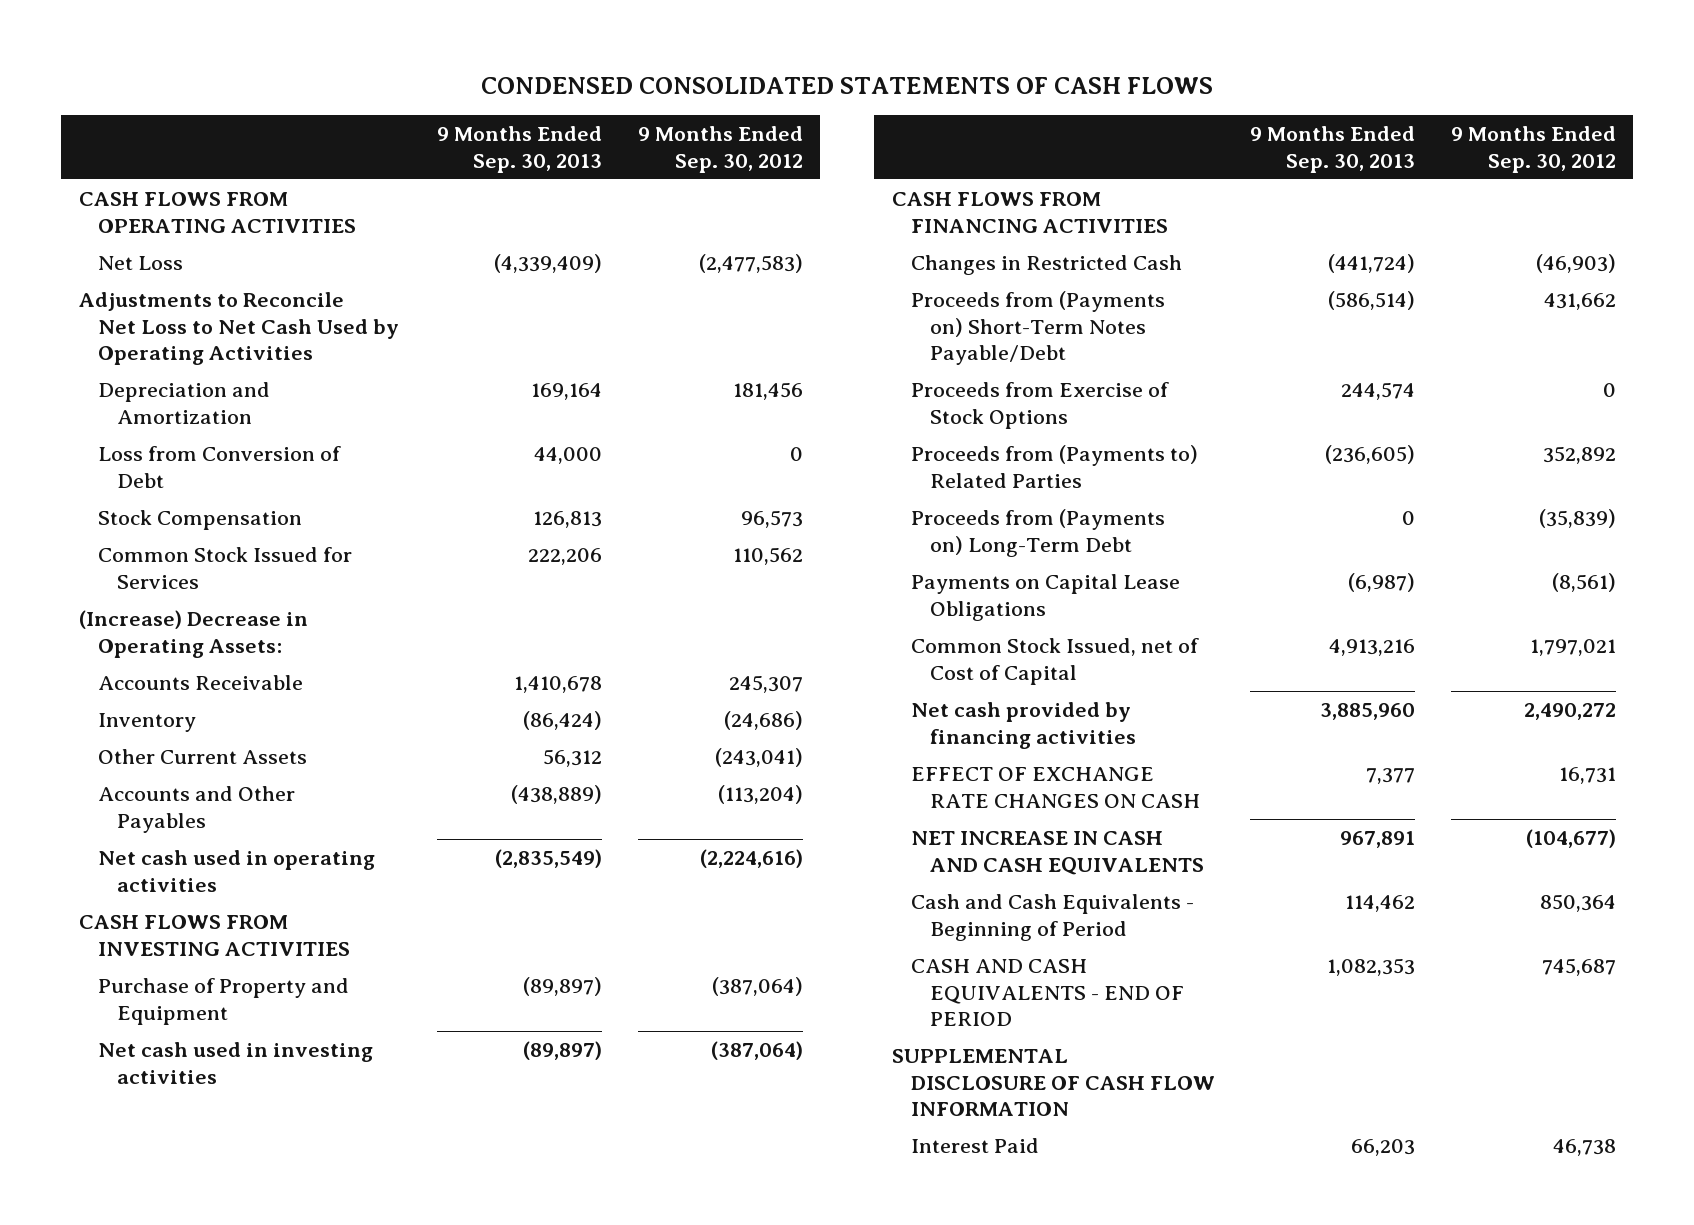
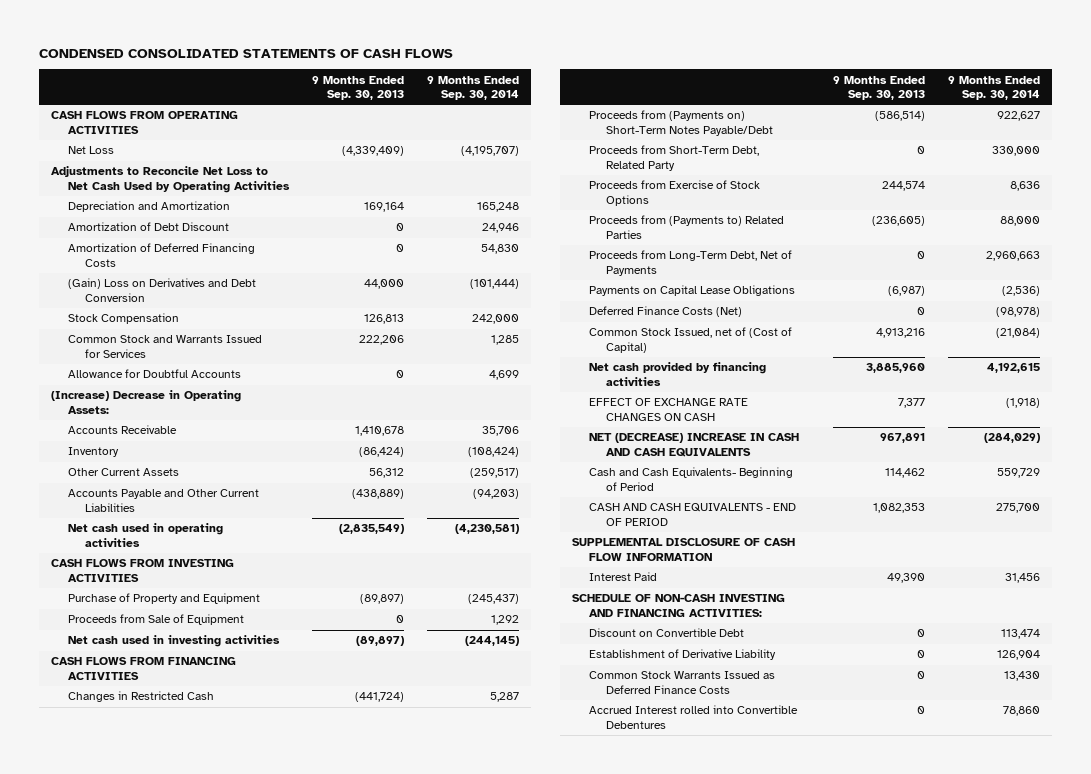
- | 9 Months Ended Sep. 30, 2013 | 9 Months Ended Sep. 30, 2012
+ | 9 Months Ended Sep. 30, 2013 | 9 Months Ended Sep. 30, 2014
- Loss from Conversion of Debt | 44,000 | 0
+ Amortization of Debt Discount | 0 | 24,946
+ Amortization of Deferred Financing Costs | 0 | 54,830
+ (Gain) Loss on Derivatives and Debt Conversion | 44,000 | (101,444)
- Common Stock Issued for Services | 222,206 | 110,562
+ Common Stock and Warrants Issued for Services | 222,206 | 1,285
+ Allowance for Doubtful Accounts | 0 | 4,699
- Accounts and Other Payables | (438,889) | (113,204)
+ Accounts Payable and Other Current Liabilities | (438,889) | (94,203)
+ Proceeds from Sale of Equipment | 0 | 1,292
+ Proceeds from Short-Term Debt, Related Party | 0 | 330,000
- Proceeds from (Payments on) Long-Term Debt | 0 | (35,839)
+ Proceeds from Long-Term Debt, Net of Payments | 0 | 2,960,663
- Common Stock Issued, net of Cost of Capital | 4,913,216 | 1,797,021
+ Deferred Finance Costs (Net) | 0 | (98,978)
+ Common Stock Issued, net of (Cost of Capital) | 4,913,216 | (21,084)
- NET INCREASE IN CASH AND CASH EQUIVALENTS | 967,891 | (104,677)
- Cash and Cash Equivalents - Beginning of Period | 114,462 | 850,364
+ NET (DECREASE) INCREASE IN CASH AND CASH EQUIVALENTS | 967,891 | (284,029)
+ Cash and Cash Equivalents- Beginning of Period | 114,462 | 559,729
- Interest Paid | 66,203 | 46,738
+ Interest Paid | 49,390 | 31,456
+ SCHEDULE OF NON-CASH INVESTING AND FINANCING ACTIVITIES:
+ Discount on Convertible Debt | 0 | 113,474
+ Establishment of Derivative Liability | 0 | 126,904
+ Common Stock Warrants Issued as Deferred Finance Costs | 0 | 13,430
+ Accrued Interest rolled into Convertible Debentures | 0 | 78,860

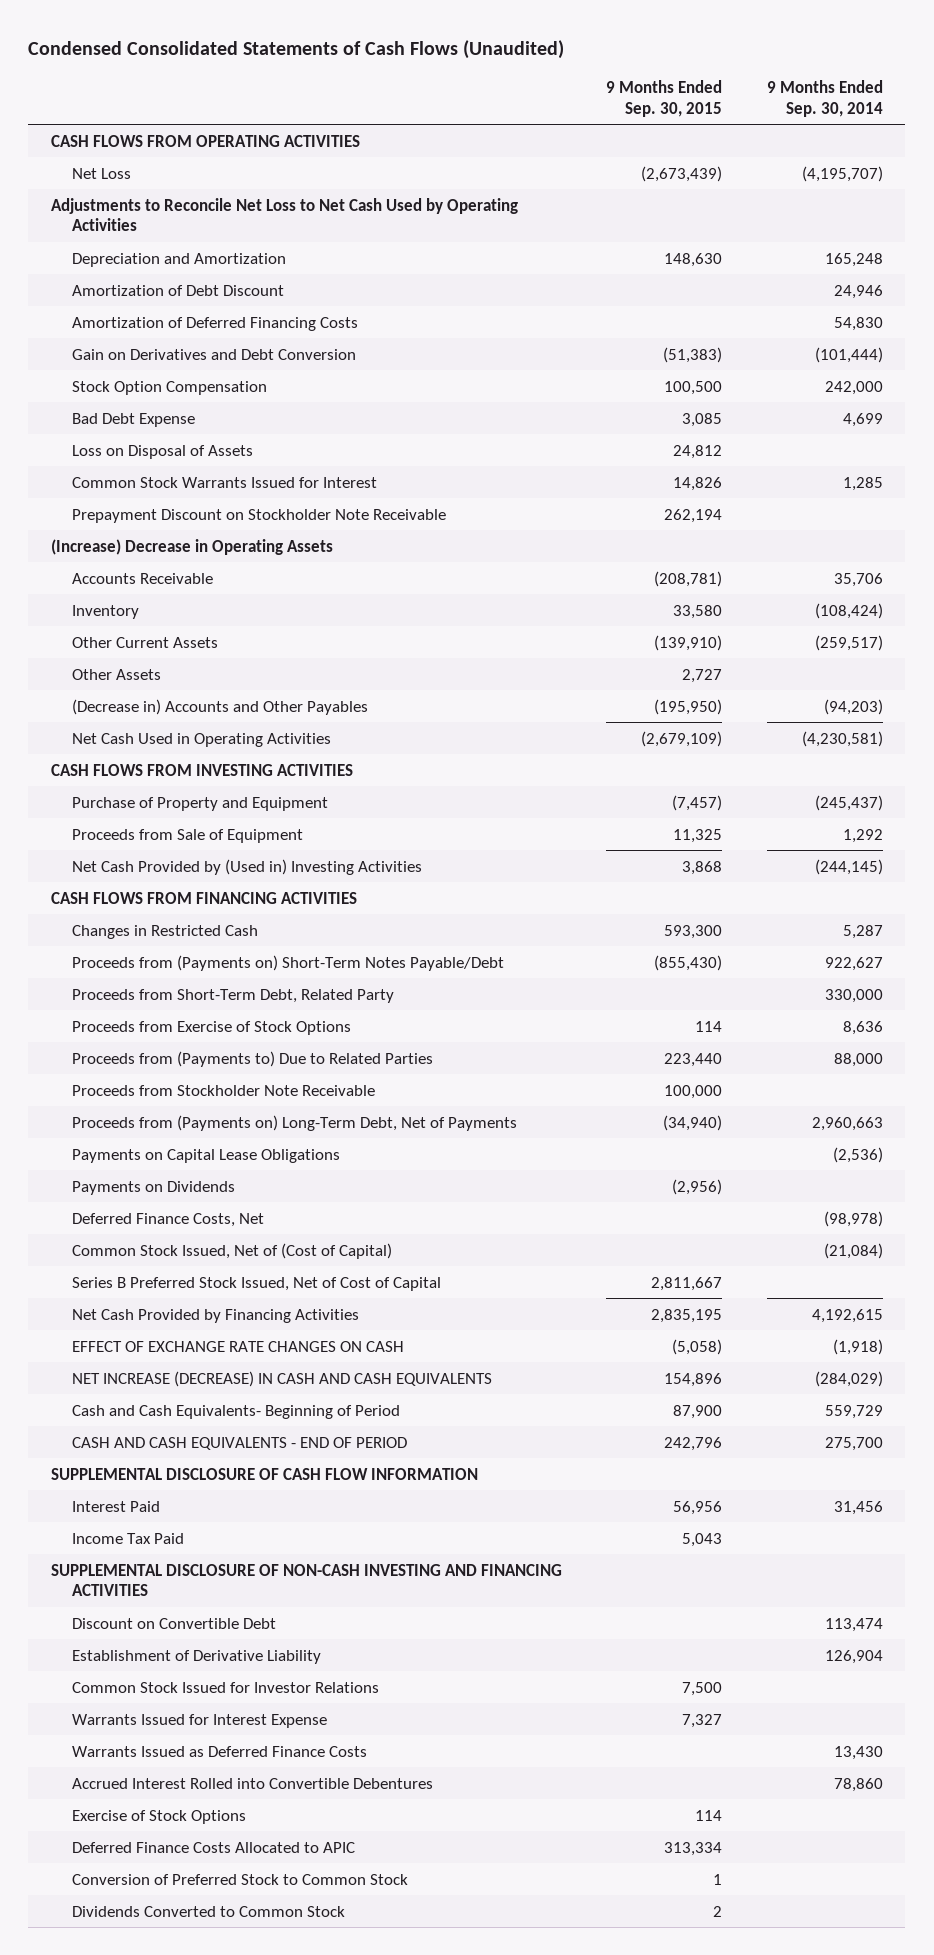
- CONDENSED CONSOLIDATED STATEMENTS OF CASH FLOWS
+ Condensed Consolidated Statements of Cash Flows (Unaudited)
- | 9 Months Ended Sep. 30, 2013 | 9 Months Ended Sep. 30, 2014
+ | 9 Months Ended Sep. 30, 2015 | 9 Months Ended Sep. 30, 2014
- (Gain) Loss on Derivatives and Debt Conversion | 44,000 | (101,444)
- Stock Compensation | 126,813 | 242,000
- Common Stock and Warrants Issued for Services | 222,206 | 1,285
- Allowance for Doubtful Accounts | 0 | 4,699
- (Increase) Decrease in Operating Assets:
+ Gain on Derivatives and Debt Conversion | (51,383) | (101,444)
+ Stock Option Compensation | 100,500 | 242,000
+ Bad Debt Expense | 3,085 | 4,699
+ Loss on Disposal of Assets | 24,812 |
+ Common Stock Warrants Issued for Interest | 14,826 | 1,285
+ Prepayment Discount on Stockholder Note Receivable | 262,194 |
+ (Increase) Decrease in Operating Assets
- Accounts Payable and Other Current Liabilities | (438,889) | (94,203)
- Net cash used in operating activities | (2,835,549) | (4,230,581)
+ Other Assets | 2,727 |
+ (Decrease in) Accounts and Other Payables | (195,950) | (94,203)
+ Net Cash Used in Operating Activities | (2,679,109) | (4,230,581)
- Net cash used in investing activities | (89,897) | (244,145)
+ Net Cash Provided by (Used in) Investing Activities | 3,868 | (244,145)
- Proceeds from (Payments to) Related Parties | (236,605) | 88,000
- Proceeds from Long-Term Debt, Net of Payments | 0 | 2,960,663
+ Proceeds from (Payments to) Due to Related Parties | 223,440 | 88,000
+ Proceeds from Stockholder Note Receivable | 100,000 |
+ Proceeds from (Payments on) Long-Term Debt, Net of Payments | (34,940) | 2,960,663
- Deferred Finance Costs (Net) | 0 | (98,978)
- Common Stock Issued, net of (Cost of Capital) | 4,913,216 | (21,084)
- Net cash provided by financing activities | 3,885,960 | 4,192,615
+ Payments on Dividends | (2,956) |
+ Deferred Finance Costs, Net | | (98,978)
+ Common Stock Issued, Net of (Cost of Capital) | | (21,084)
+ Series B Preferred Stock Issued, Net of Cost of Capital | 2,811,667 |
+ Net Cash Provided by Financing Activities | 2,835,195 | 4,192,615
- NET (DECREASE) INCREASE IN CASH AND CASH EQUIVALENTS | 967,891 | (284,029)
+ NET INCREASE (DECREASE) IN CASH AND CASH EQUIVALENTS | 154,896 | (284,029)
- SCHEDULE OF NON-CASH INVESTING AND FINANCING ACTIVITIES:
+ Income Tax Paid | 5,043 |
+ SUPPLEMENTAL DISCLOSURE OF NON-CASH INVESTING AND FINANCING ACTIVITIES
- Common Stock Warrants Issued as Deferred Finance Costs | 0 | 13,430
- Accrued Interest rolled into Convertible Debentures | 0 | 78,860
+ Common Stock Issued for Investor Relations | 7,500 |
+ Warrants Issued for Interest Expense | 7,327 |
+ Warrants Issued as Deferred Finance Costs | | 13,430
+ Accrued Interest Rolled into Convertible Debentures | | 78,860
+ Exercise of Stock Options | 114 |
+ Deferred Finance Costs Allocated to APIC | 313,334 |
+ Conversion of Preferred Stock to Common Stock | 1 |
+ Dividends Converted to Common Stock | 2 |

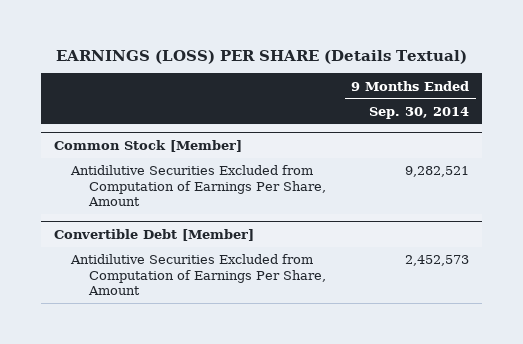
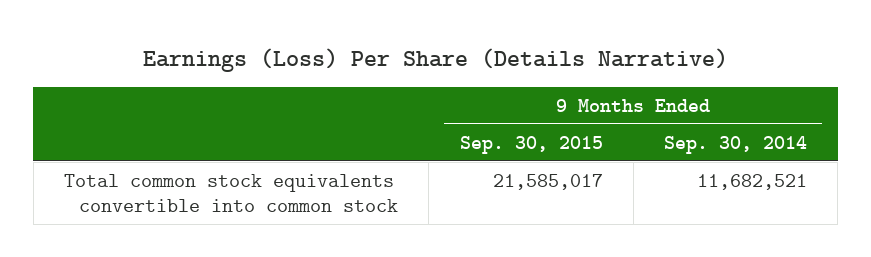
- EARNINGS (LOSS) PER SHARE (Details Textual)
+ Earnings (Loss) Per Share (Details Narrative)
- | 9 Months Ended Sep. 30, 2014
+ | 9 Months Ended Sep. 30, 2015 | 9 Months Ended Sep. 30, 2014
- Common Stock [Member]
- Antidilutive Securities Excluded from Computation of Earnings Per Share, Amount | 9,282,521
- Convertible Debt [Member]
- Antidilutive Securities Excluded from Computation of Earnings Per Share, Amount | 2,452,573
+ Total common stock equivalents convertible into common stock | 21,585,017 | 11,682,521

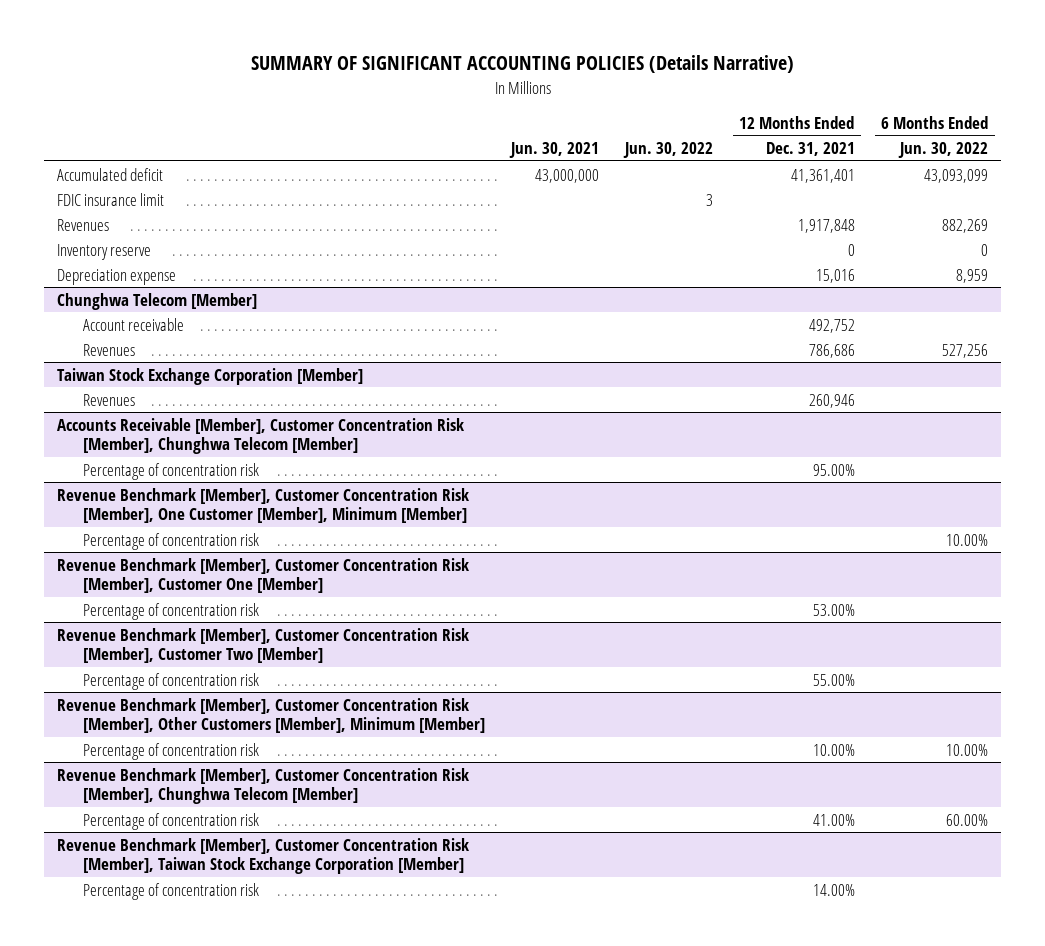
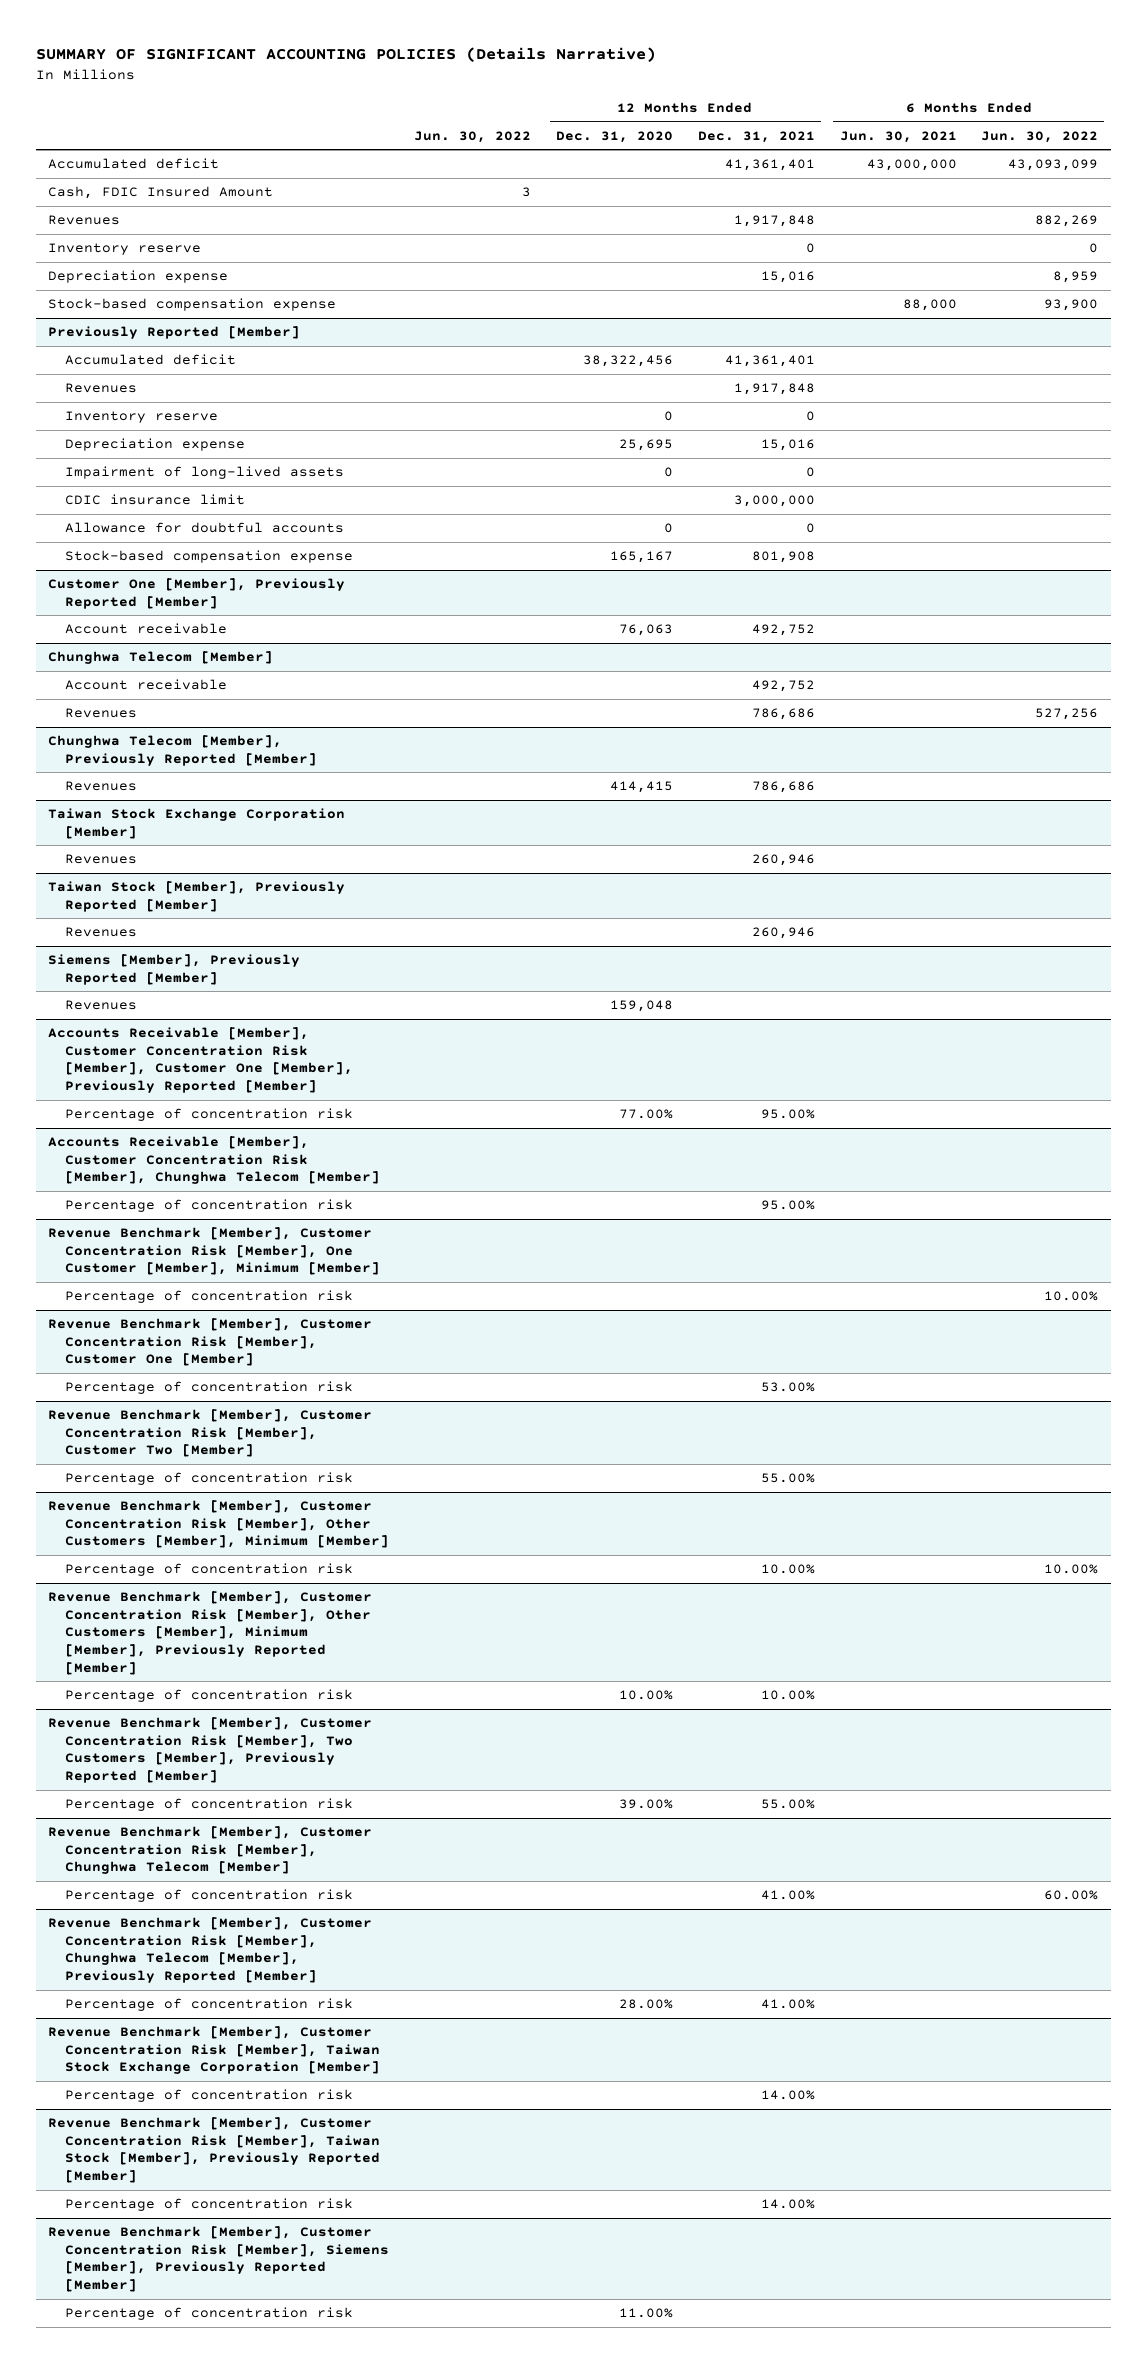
- | Jun. 30, 2021 | Jun. 30, 2022 | 12 Months Ended Dec. 31, 2021 | 6 Months Ended Jun. 30, 2022
+ | Jun. 30, 2022 | 12 Months Ended Dec. 31, 2020 | 12 Months Ended Dec. 31, 2021 | 6 Months Ended Jun. 30, 2021 | 6 Months Ended Jun. 30, 2022
- FDIC insurance limit | | 3 | |
+ Cash, FDIC Insured Amount | 3 | | | |
+ Stock-based compensation expense | | | | 88,000 | 93,900
+ Previously Reported [Member]
+ Accumulated deficit | | 38,322,456 | 41,361,401 | |
+ Revenues | | | 1,917,848 | |
+ Inventory reserve | | 0 | 0 | |
+ Depreciation expense | | 25,695 | 15,016 | |
+ Impairment of long-lived assets | | 0 | 0 | |
+ CDIC insurance limit | | | 3,000,000 | |
+ Allowance for doubtful accounts | | 0 | 0 | |
+ Stock-based compensation expense | | 165,167 | 801,908 | |
+ Customer One [Member], Previously Reported [Member]
+ Account receivable | | 76,063 | 492,752 | |
+ Chunghwa Telecom [Member], Previously Reported [Member]
+ Revenues | | 414,415 | 786,686 | |
+ Taiwan Stock [Member], Previously Reported [Member]
+ Revenues | | | 260,946 | |
+ Siemens [Member], Previously Reported [Member]
+ Revenues | | 159,048 | | |
+ Accounts Receivable [Member], Customer Concentration Risk [Member], Customer One [Member], Previously Reported [Member]
+ Percentage of concentration risk | | 77.00% | 95.00% | |
+ Revenue Benchmark [Member], Customer Concentration Risk [Member], Other Customers [Member], Minimum [Member], Previously Reported [Member]
+ Percentage of concentration risk | | 10.00% | 10.00% | |
+ Revenue Benchmark [Member], Customer Concentration Risk [Member], Two Customers [Member], Previously Reported [Member]
+ Percentage of concentration risk | | 39.00% | 55.00% | |
+ Revenue Benchmark [Member], Customer Concentration Risk [Member], Chunghwa Telecom [Member], Previously Reported [Member]
+ Percentage of concentration risk | | 28.00% | 41.00% | |
+ Revenue Benchmark [Member], Customer Concentration Risk [Member], Taiwan Stock [Member], Previously Reported [Member]
+ Percentage of concentration risk | | | 14.00% | |
+ Revenue Benchmark [Member], Customer Concentration Risk [Member], Siemens [Member], Previously Reported [Member]
+ Percentage of concentration risk | | 11.00% | | |

